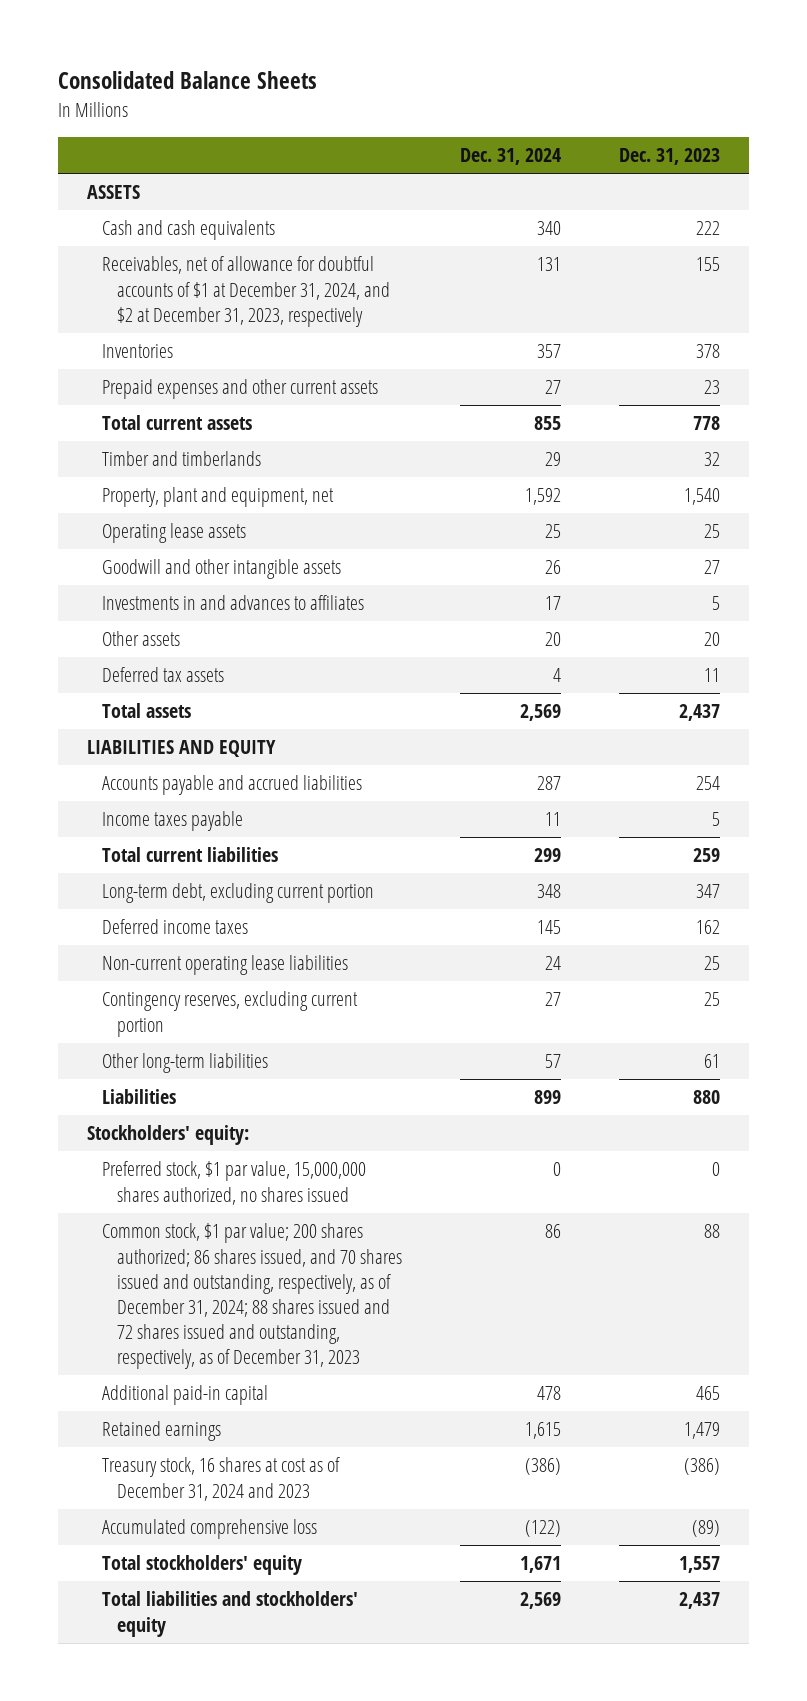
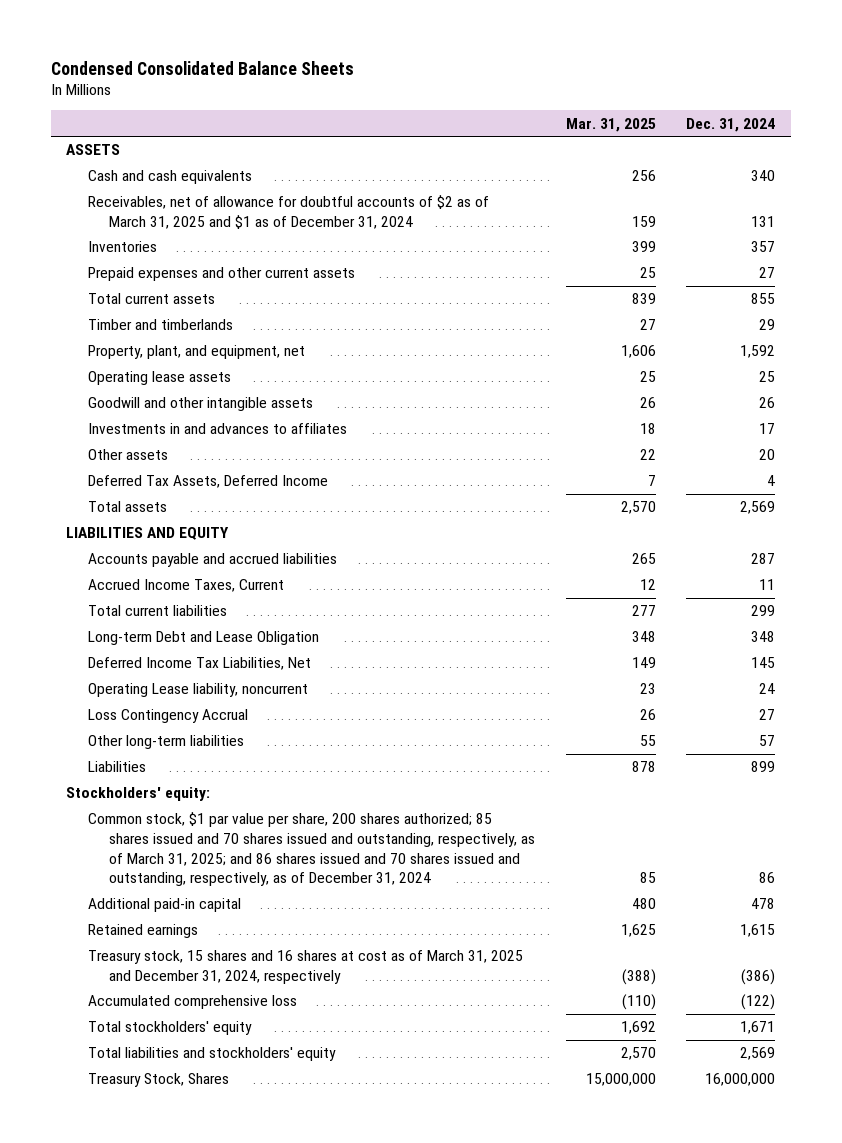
- Consolidated Balance Sheets
+ Condensed Consolidated Balance Sheets
- | Dec. 31, 2024 | Dec. 31, 2023
+ | Mar. 31, 2025 | Dec. 31, 2024
- Receivables, net of allowance for doubtful accounts of $1 at December 31, 2024, and $2 at December 31, 2023, respectively | 131 | 155
+ Receivables, net of allowance for doubtful accounts of $2 as of March 31, 2025 and $1 as of December 31, 2024 | 159 | 131
- Property, plant and equipment, net | 1,592 | 1,540
+ Property, plant, and equipment, net | 1,606 | 1,592
- Deferred tax assets | 4 | 11
+ Deferred Tax Assets, Deferred Income | 7 | 4
- Income taxes payable | 11 | 5
+ Accrued Income Taxes, Current | 12 | 11
- Long-term debt, excluding current portion | 348 | 347
- Deferred income taxes | 145 | 162
- Non-current operating lease liabilities | 24 | 25
- Contingency reserves, excluding current portion | 27 | 25
+ Long-term Debt and Lease Obligation | 348 | 348
+ Deferred Income Tax Liabilities, Net | 149 | 145
+ Operating Lease liability, noncurrent | 23 | 24
+ Loss Contingency Accrual | 26 | 27
- Preferred stock, $1 par value, 15,000,000 shares authorized, no shares issued | 0 | 0
- Common stock, $1 par value; 200 shares authorized; 86 shares issued, and 70 shares issued and outstanding, respectively, as of December 31, 2024; 88 shares issued and 72 shares issued and outstanding, respectively, as of December 31, 2023 | 86 | 88
+ Common stock, $1 par value per share, 200 shares authorized; 85 shares issued and 70 shares issued and outstanding, respectively, as of March 31, 2025; and 86 shares issued and 70 shares issued and outstanding, respectively, as of December 31, 2024 | 85 | 86
- Treasury stock, 16 shares at cost as of December 31, 2024 and 2023 | (386) | (386)
+ Treasury stock, 15 shares and 16 shares at cost as of March 31, 2025 and December 31, 2024, respectively | (388) | (386)
+ Treasury Stock, Shares | 15,000,000 | 16,000,000

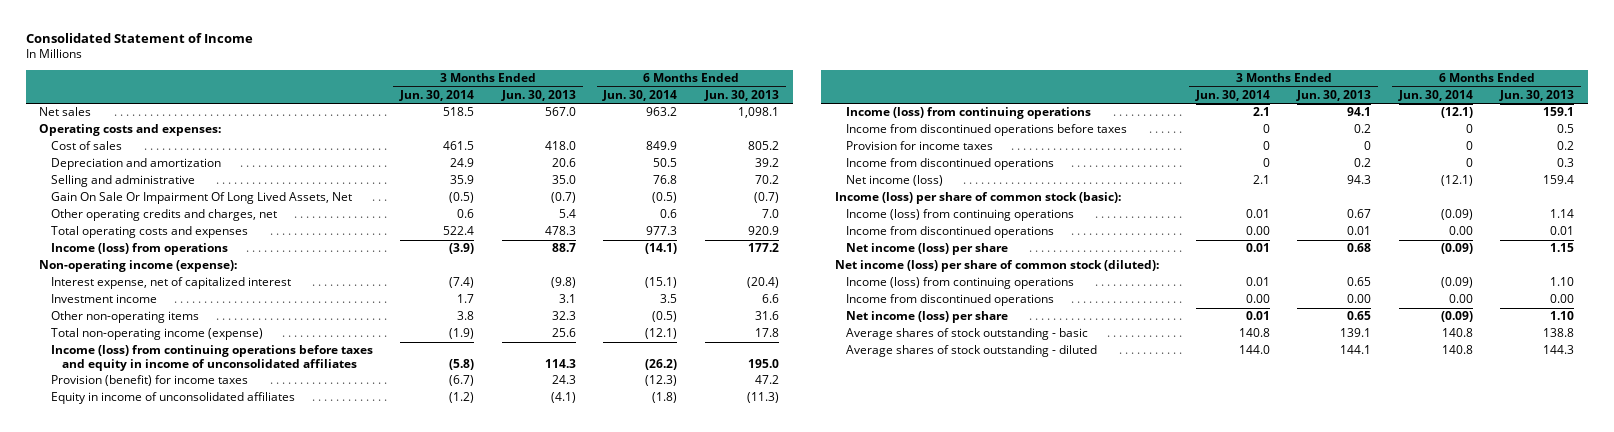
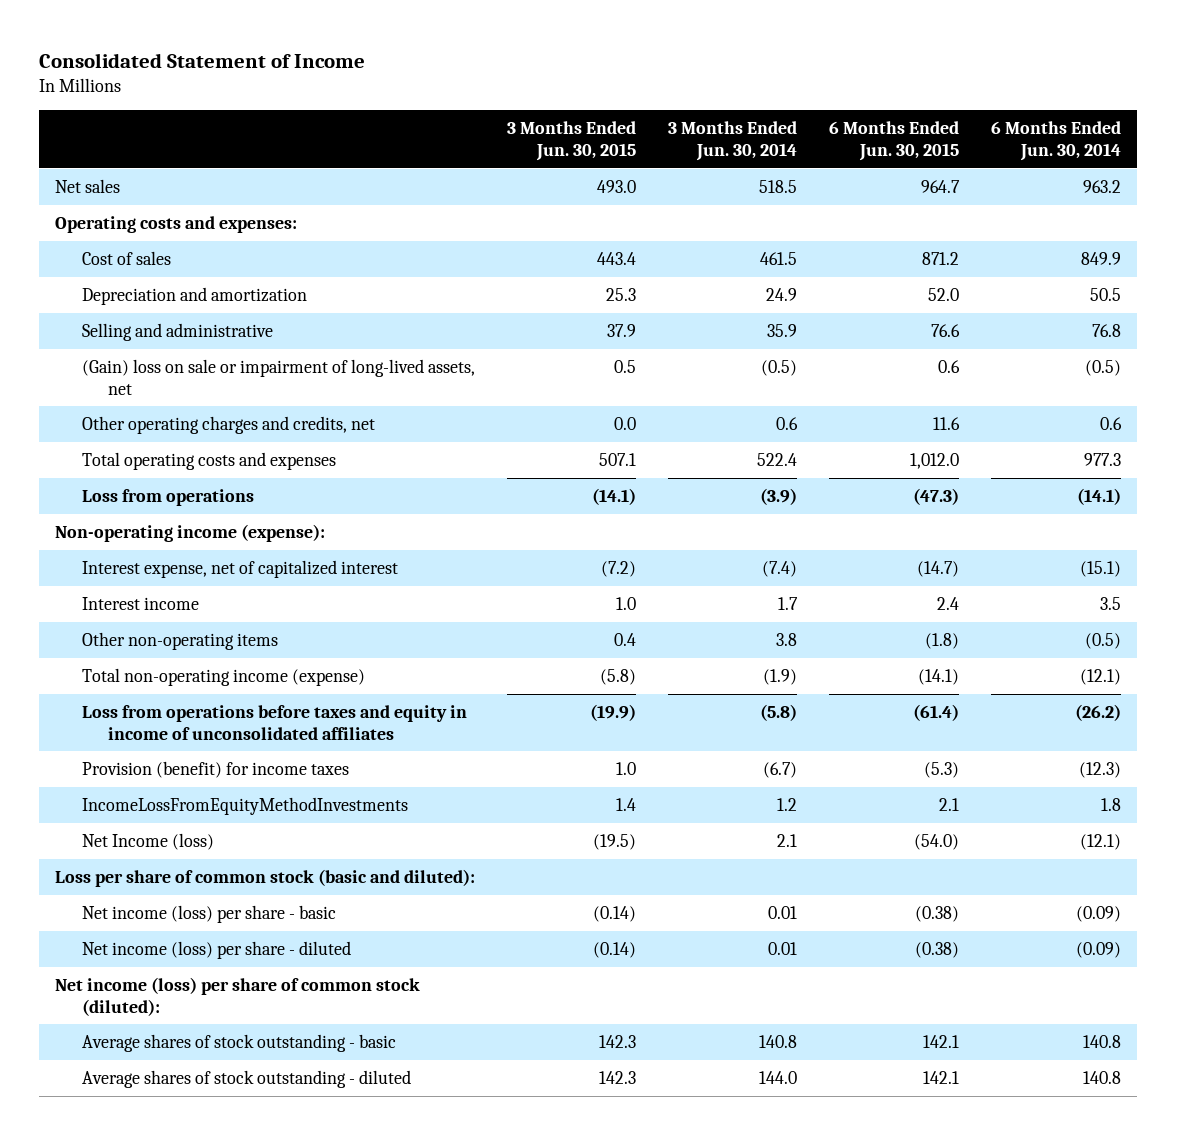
- | 3 Months Ended Jun. 30, 2014 | 3 Months Ended Jun. 30, 2013 | 6 Months Ended Jun. 30, 2014 | 6 Months Ended Jun. 30, 2013
+ | 3 Months Ended Jun. 30, 2015 | 3 Months Ended Jun. 30, 2014 | 6 Months Ended Jun. 30, 2015 | 6 Months Ended Jun. 30, 2014
- Gain On Sale Or Impairment Of Long Lived Assets, Net | (0.5) | (0.7) | (0.5) | (0.7)
- Other operating credits and charges, net | 0.6 | 5.4 | 0.6 | 7.0
+ (Gain) loss on sale or impairment of long-lived assets, net | 0.5 | (0.5) | 0.6 | (0.5)
+ Other operating charges and credits, net | 0.0 | 0.6 | 11.6 | 0.6
- Income (loss) from operations | (3.9) | 88.7 | (14.1) | 177.2
+ Loss from operations | (14.1) | (3.9) | (47.3) | (14.1)
- Investment income | 1.7 | 3.1 | 3.5 | 6.6
+ Interest income | 1.0 | 1.7 | 2.4 | 3.5
- Income (loss) from continuing operations before taxes and equity in income of unconsolidated affiliates | (5.8) | 114.3 | (26.2) | 195.0
+ Loss from operations before taxes and equity in income of unconsolidated affiliates | (19.9) | (5.8) | (61.4) | (26.2)
- Equity in income of unconsolidated affiliates | (1.2) | (4.1) | (1.8) | (11.3)
- Income (loss) from continuing operations | 2.1 | 94.1 | (12.1) | 159.1
- Income from discontinued operations before taxes | 0 | 0.2 | 0 | 0.5
- Provision for income taxes | 0 | 0 | 0 | 0.2
- Income from discontinued operations | 0 | 0.2 | 0 | 0.3
- Net income (loss) | 2.1 | 94.3 | (12.1) | 159.4
- Income (loss) per share of common stock (basic):
- Income (loss) from continuing operations | 0.01 | 0.67 | (0.09) | 1.14
- Income from discontinued operations | 0.00 | 0.01 | 0.00 | 0.01
- Net income (loss) per share | 0.01 | 0.68 | (0.09) | 1.15
+ IncomeLossFromEquityMethodInvestments | 1.4 | 1.2 | 2.1 | 1.8
+ Net Income (loss) | (19.5) | 2.1 | (54.0) | (12.1)
+ Loss per share of common stock (basic and diluted):
+ Net income (loss) per share - basic | (0.14) | 0.01 | (0.38) | (0.09)
+ Net income (loss) per share - diluted | (0.14) | 0.01 | (0.38) | (0.09)
- Income (loss) from continuing operations | 0.01 | 0.65 | (0.09) | 1.10
- Income from discontinued operations | 0.00 | 0.00 | 0.00 | 0.00
- Net income (loss) per share | 0.01 | 0.65 | (0.09) | 1.10

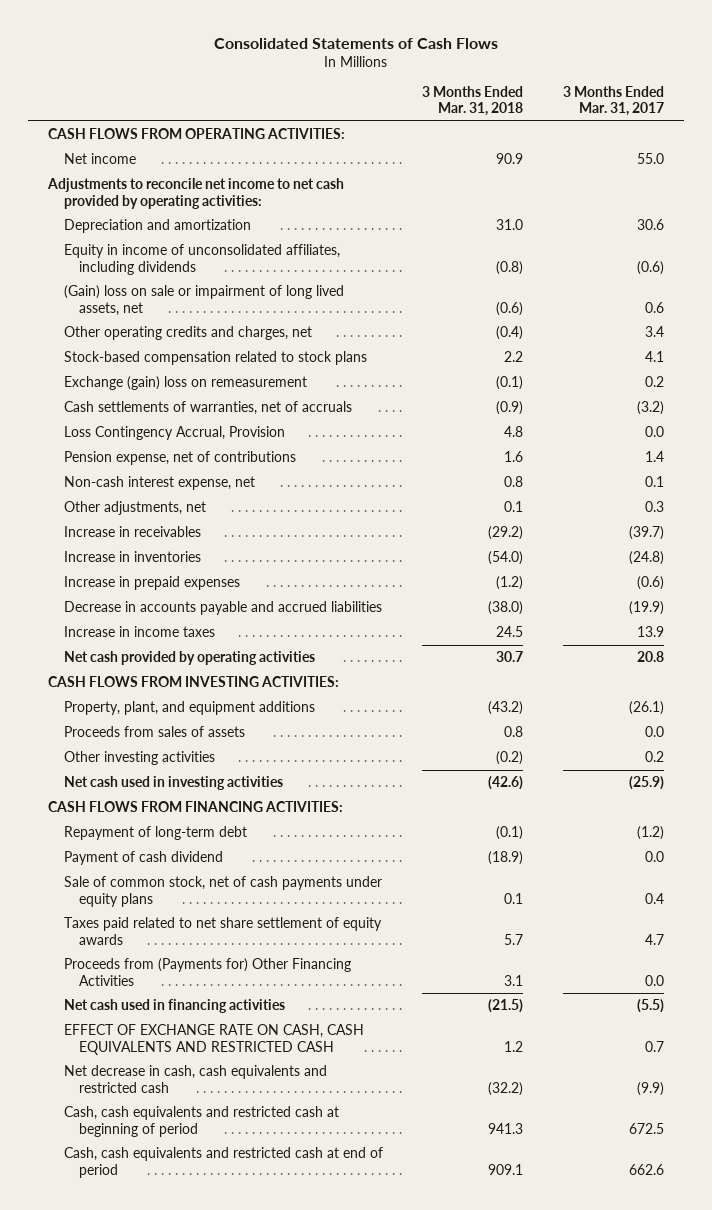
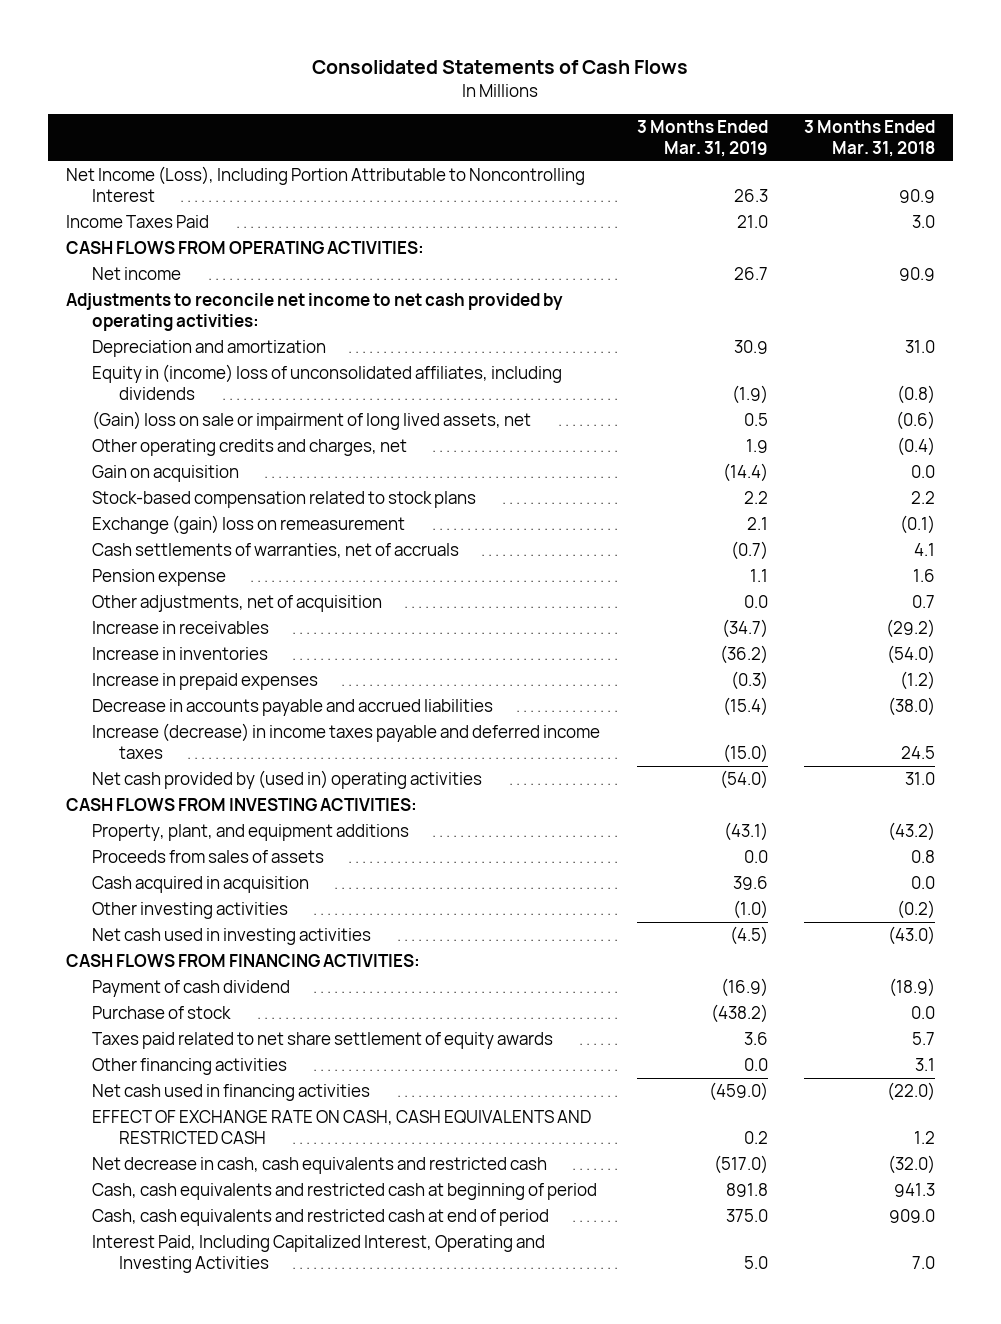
- | 3 Months Ended Mar. 31, 2018 | 3 Months Ended Mar. 31, 2017
+ | 3 Months Ended Mar. 31, 2019 | 3 Months Ended Mar. 31, 2018
+ Net Income (Loss), Including Portion Attributable to Noncontrolling Interest | 26.3 | 90.9
+ Income Taxes Paid | 21.0 | 3.0
- Equity in income of unconsolidated affiliates, including dividends | (0.8) | (0.6)
+ Equity in (income) loss of unconsolidated affiliates, including dividends | (1.9) | (0.8)
+ Gain on acquisition | (14.4) | 0.0
- Cash settlements of warranties, net of accruals | (0.9) | (3.2)
- Loss Contingency Accrual, Provision | 4.8 | 0.0
- Pension expense, net of contributions | 1.6 | 1.4
- Non-cash interest expense, net | 0.8 | 0.1
- Other adjustments, net | 0.1 | 0.3
+ Cash settlements of warranties, net of accruals | (0.7) | 4.1
+ Pension expense | 1.1 | 1.6
+ Other adjustments, net of acquisition | 0.0 | 0.7
- Increase in income taxes | 24.5 | 13.9
- Net cash provided by operating activities | 30.7 | 20.8
+ Increase (decrease) in income taxes payable and deferred income taxes | (15.0) | 24.5
+ Net cash provided by (used in) operating activities | (54.0) | 31.0
+ Cash acquired in acquisition | 39.6 | 0.0
- Net cash used in investing activities | (42.6) | (25.9)
+ Net cash used in investing activities | (4.5) | (43.0)
- Repayment of long-term debt | (0.1) | (1.2)
- Sale of common stock, net of cash payments under equity plans | 0.1 | 0.4
+ Purchase of stock | (438.2) | 0.0
- Proceeds from (Payments for) Other Financing Activities | 3.1 | 0.0
- Net cash used in financing activities | (21.5) | (5.5)
+ Other financing activities | 0.0 | 3.1
+ Net cash used in financing activities | (459.0) | (22.0)
- Net decrease in cash, cash equivalents and restricted cash | (32.2) | (9.9)
+ Net decrease in cash, cash equivalents and restricted cash | (517.0) | (32.0)
- Cash, cash equivalents and restricted cash at end of period | 909.1 | 662.6
+ Cash, cash equivalents and restricted cash at end of period | 375.0 | 909.0
+ Interest Paid, Including Capitalized Interest, Operating and Investing Activities | 5.0 | 7.0

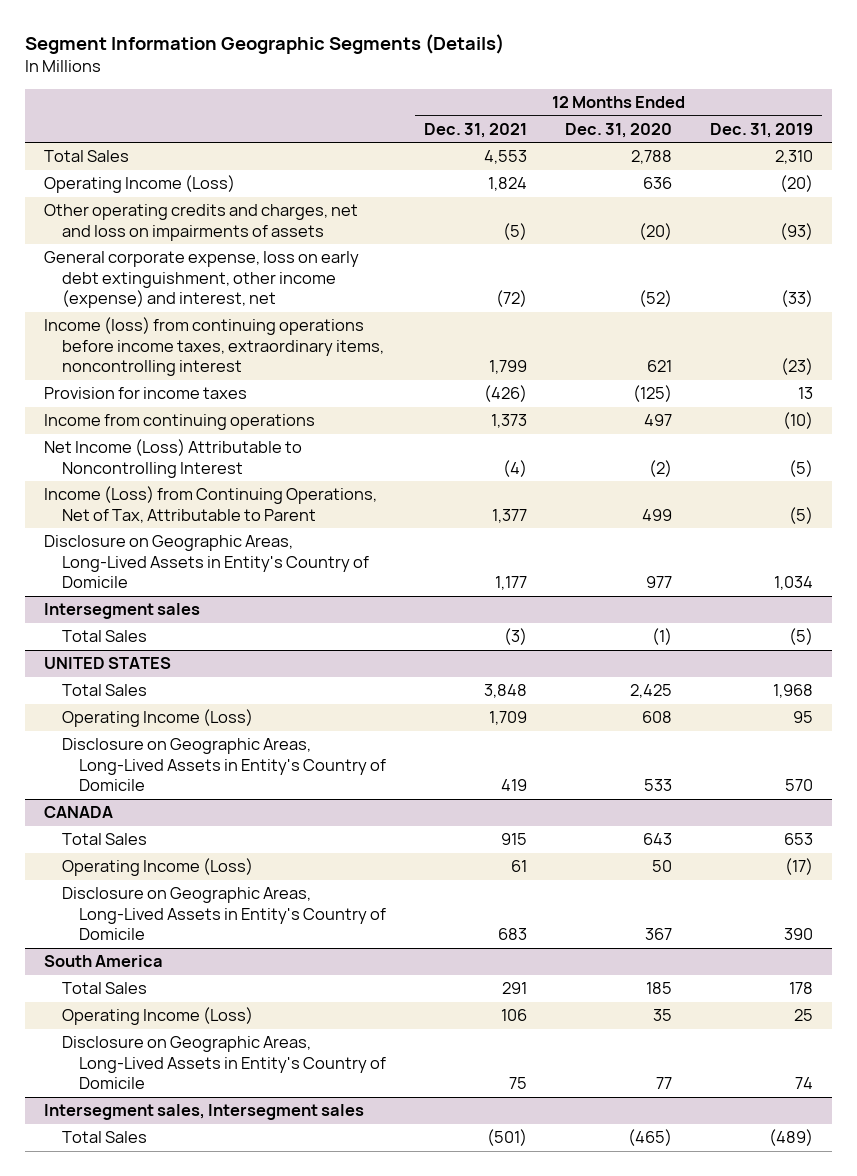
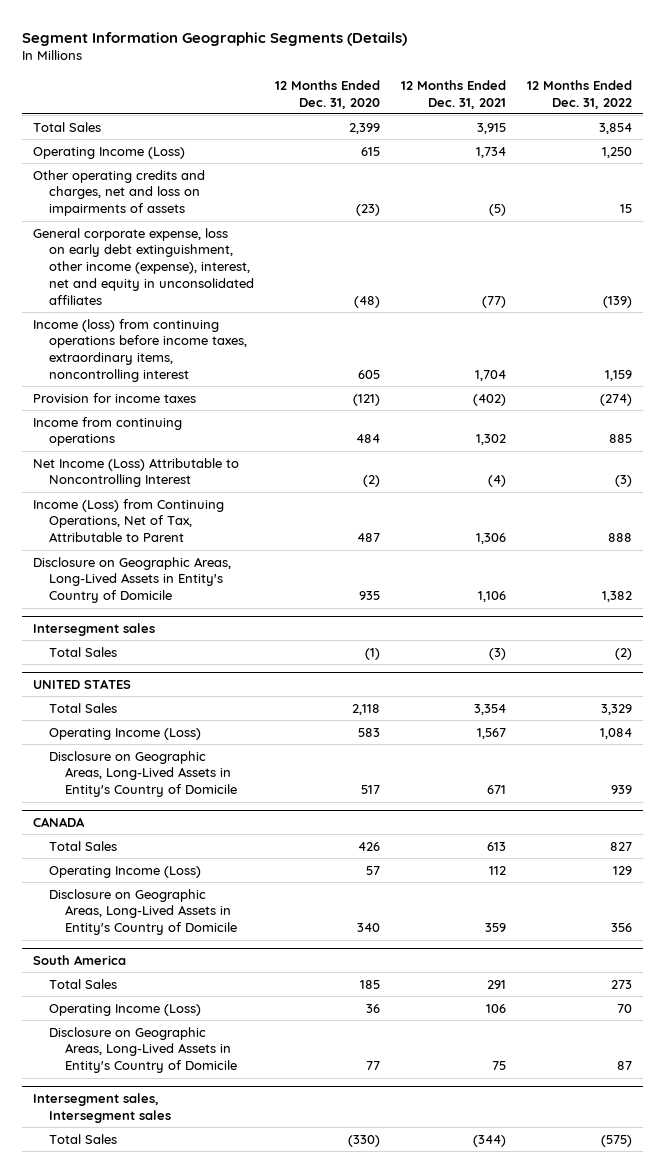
- | 12 Months Ended Dec. 31, 2021 | 12 Months Ended Dec. 31, 2020 | 12 Months Ended Dec. 31, 2019
+ | 12 Months Ended Dec. 31, 2020 | 12 Months Ended Dec. 31, 2021 | 12 Months Ended Dec. 31, 2022
- Total Sales | 4,553 | 2,788 | 2,310
- Operating Income (Loss) | 1,824 | 636 | (20)
- Other operating credits and charges, net and loss on impairments of assets | (5) | (20) | (93)
- General corporate expense, loss on early debt extinguishment, other income (expense) and interest, net | (72) | (52) | (33)
- Income (loss) from continuing operations before income taxes, extraordinary items, noncontrolling interest | 1,799 | 621 | (23)
- Provision for income taxes | (426) | (125) | 13
- Income from continuing operations | 1,373 | 497 | (10)
+ Total Sales | 2,399 | 3,915 | 3,854
+ Operating Income (Loss) | 615 | 1,734 | 1,250
+ Other operating credits and charges, net and loss on impairments of assets | (23) | (5) | 15
+ General corporate expense, loss on early debt extinguishment, other income (expense), interest, net and equity in unconsolidated affiliates | (48) | (77) | (139)
+ Income (loss) from continuing operations before income taxes, extraordinary items, noncontrolling interest | 605 | 1,704 | 1,159
+ Provision for income taxes | (121) | (402) | (274)
+ Income from continuing operations | 484 | 1,302 | 885
- Income (Loss) from Continuing Operations, Net of Tax, Attributable to Parent | 1,377 | 499 | (5)
- Disclosure on Geographic Areas, Long-Lived Assets in Entity's Country of Domicile | 1,177 | 977 | 1,034
+ Income (Loss) from Continuing Operations, Net of Tax, Attributable to Parent | 487 | 1,306 | 888
+ Disclosure on Geographic Areas, Long-Lived Assets in Entity's Country of Domicile | 935 | 1,106 | 1,382
@ UNITED STATES
- Total Sales | 3,848 | 2,425 | 1,968
- Operating Income (Loss) | 1,709 | 608 | 95
- Disclosure on Geographic Areas, Long-Lived Assets in Entity's Country of Domicile | 419 | 533 | 570
+ Total Sales | 2,118 | 3,354 | 3,329
+ Operating Income (Loss) | 583 | 1,567 | 1,084
+ Disclosure on Geographic Areas, Long-Lived Assets in Entity's Country of Domicile | 517 | 671 | 939
@ CANADA
- Total Sales | 915 | 643 | 653
- Operating Income (Loss) | 61 | 50 | (17)
- Disclosure on Geographic Areas, Long-Lived Assets in Entity's Country of Domicile | 683 | 367 | 390
+ Total Sales | 426 | 613 | 827
+ Operating Income (Loss) | 57 | 112 | 129
+ Disclosure on Geographic Areas, Long-Lived Assets in Entity's Country of Domicile | 340 | 359 | 356
@ South America
- Operating Income (Loss) | 106 | 35 | 25
+ Operating Income (Loss) | 36 | 106 | 70
@ Intersegment sales, Intersegment sales
- Total Sales | (501) | (465) | (489)
+ Total Sales | (330) | (344) | (575)

